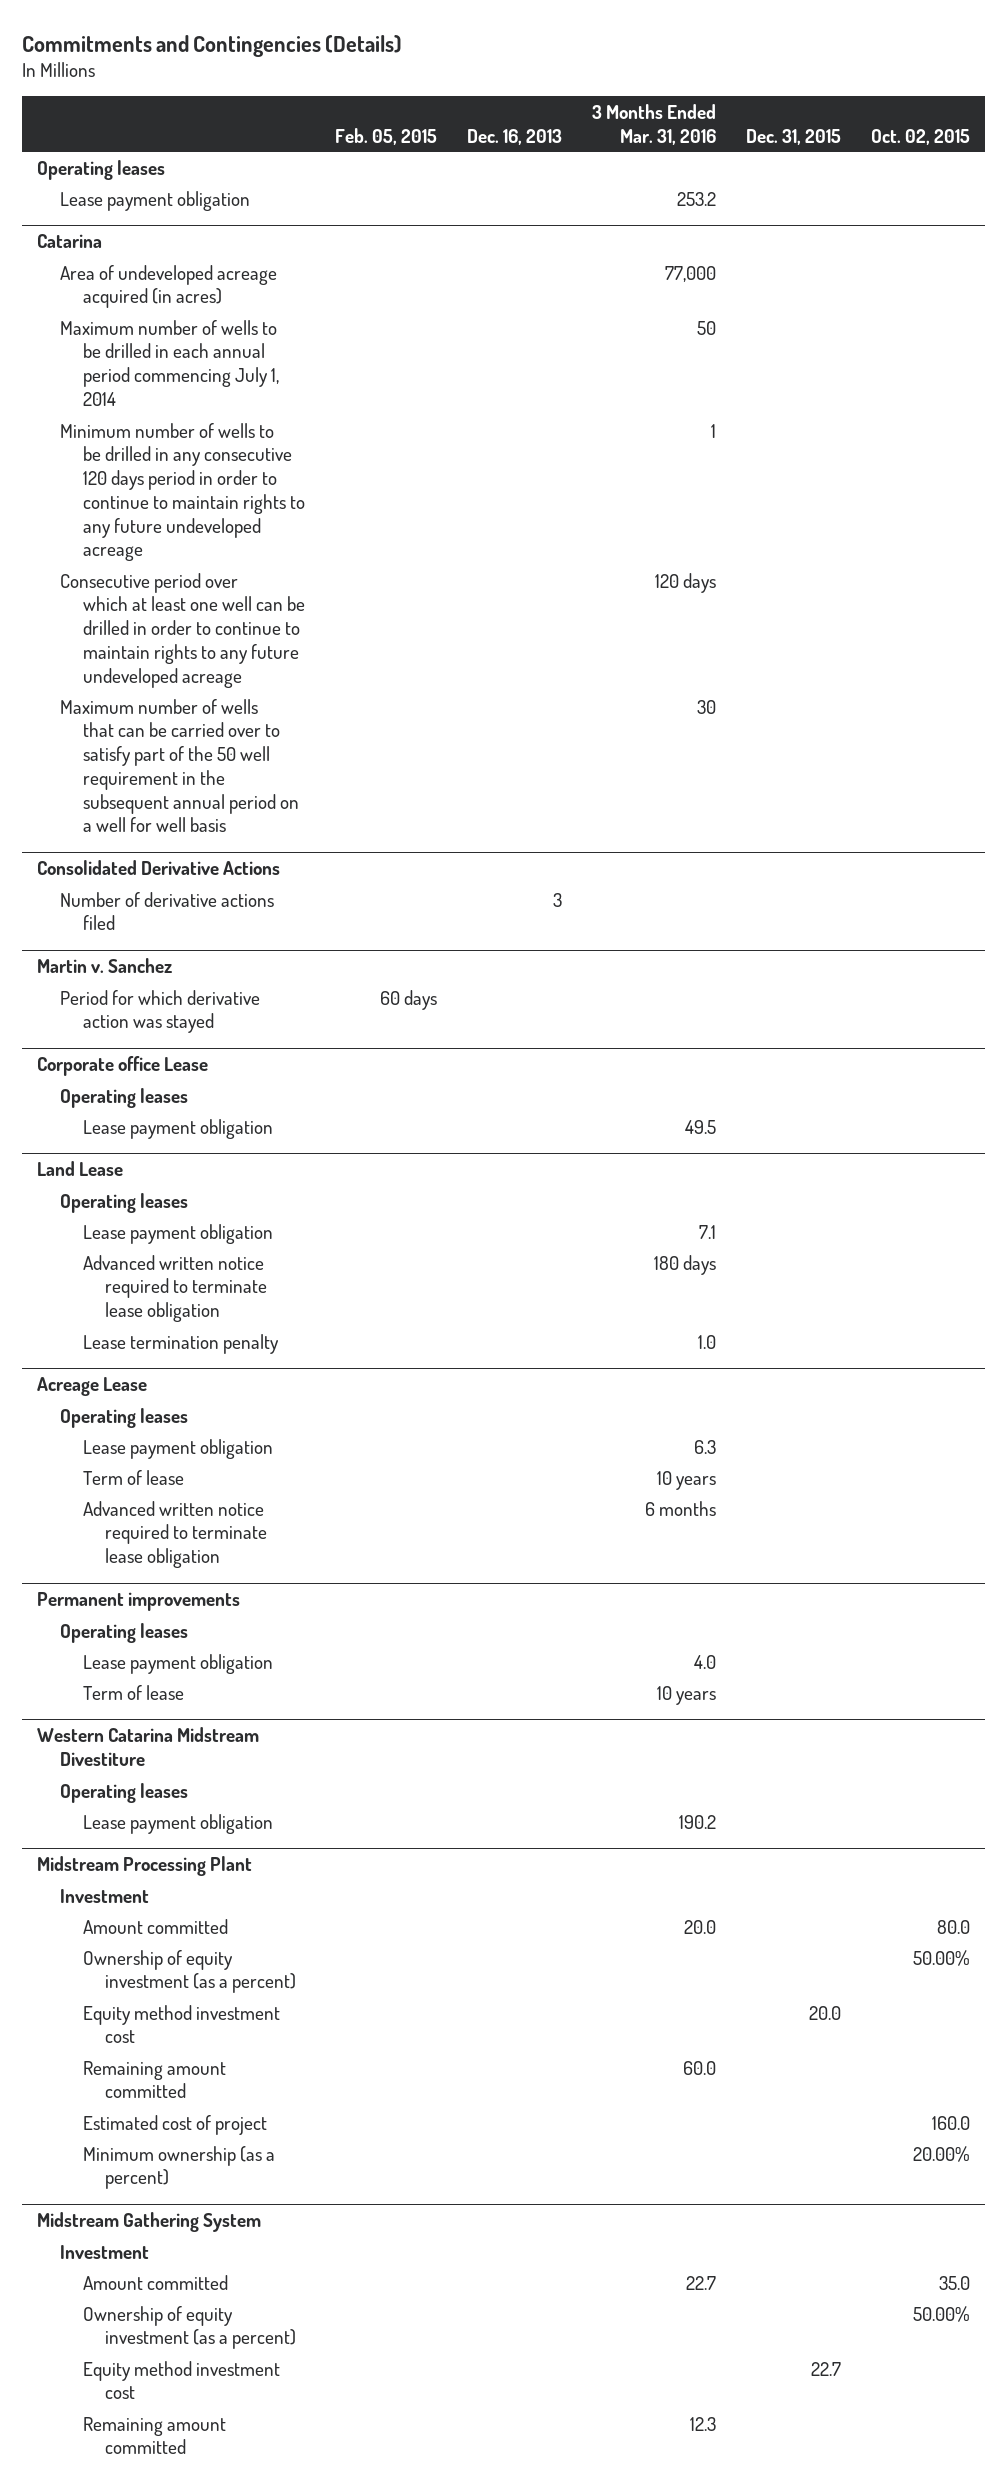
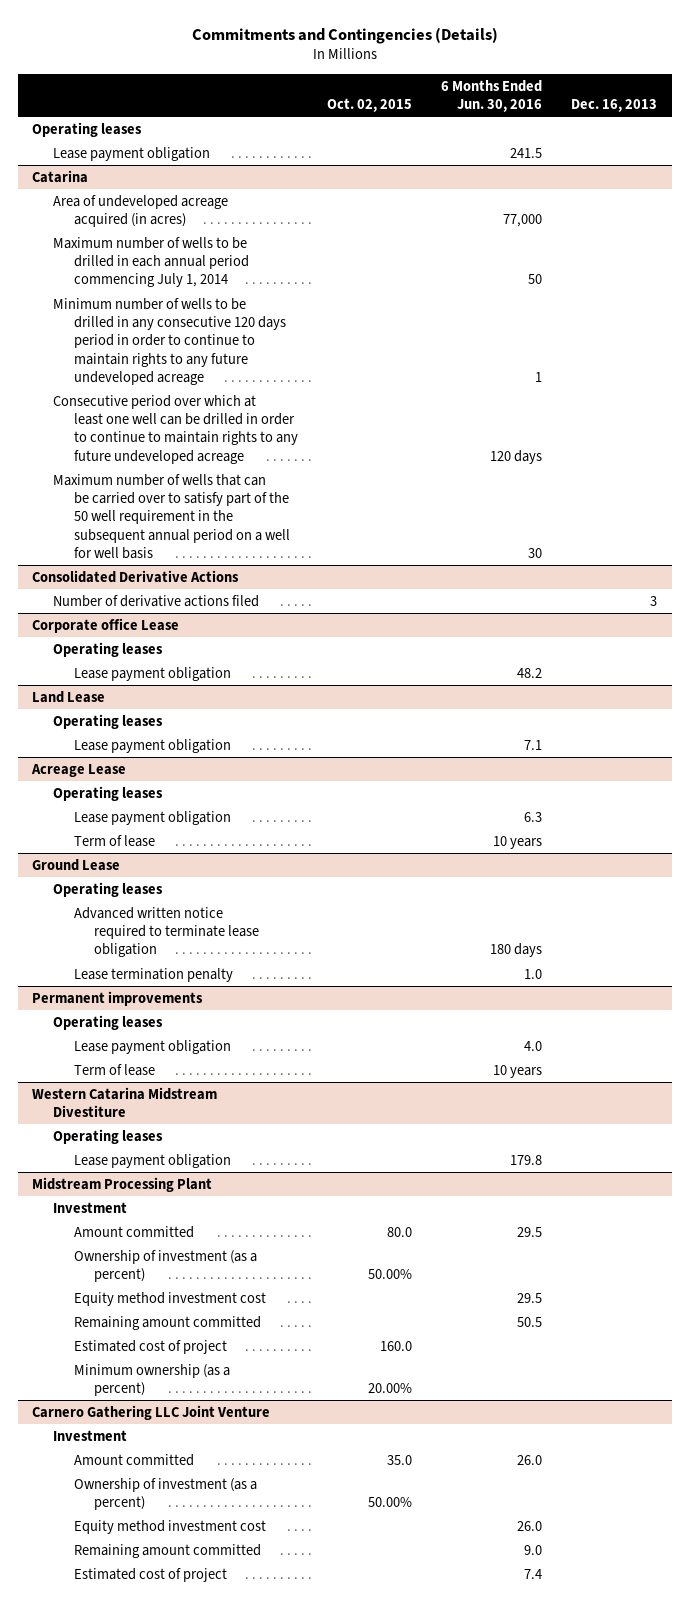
- | Feb. 05, 2015 | Dec. 16, 2013 | 3 Months Ended Mar. 31, 2016 | Dec. 31, 2015 | Oct. 02, 2015
+ | Oct. 02, 2015 | 6 Months Ended Jun. 30, 2016 | Dec. 16, 2013
- Martin v. Sanchez
- Period for which derivative action was stayed | 60 days | | | |
@ Land Lease
- Advanced written notice required to terminate lease obligation | | | 180 days | |
- Lease termination penalty | | | 1.0 | |
@ Acreage Lease
- Advanced written notice required to terminate lease obligation | | | 6 months | |
+ Ground Lease
+ Operating leases
+ Advanced written notice required to terminate lease obligation | | 180 days |
+ Lease termination penalty | | 1.0 |
@ Midstream Processing Plant
- Ownership of equity investment (as a percent) | | | | | 50.00%
+ Ownership of investment (as a percent) | 50.00% | |
- Midstream Gathering System
+ Carnero Gathering LLC Joint Venture
- Ownership of equity investment (as a percent) | | | | | 50.00%
+ Ownership of investment (as a percent) | 50.00% | |
+ Estimated cost of project | | 7.4 |

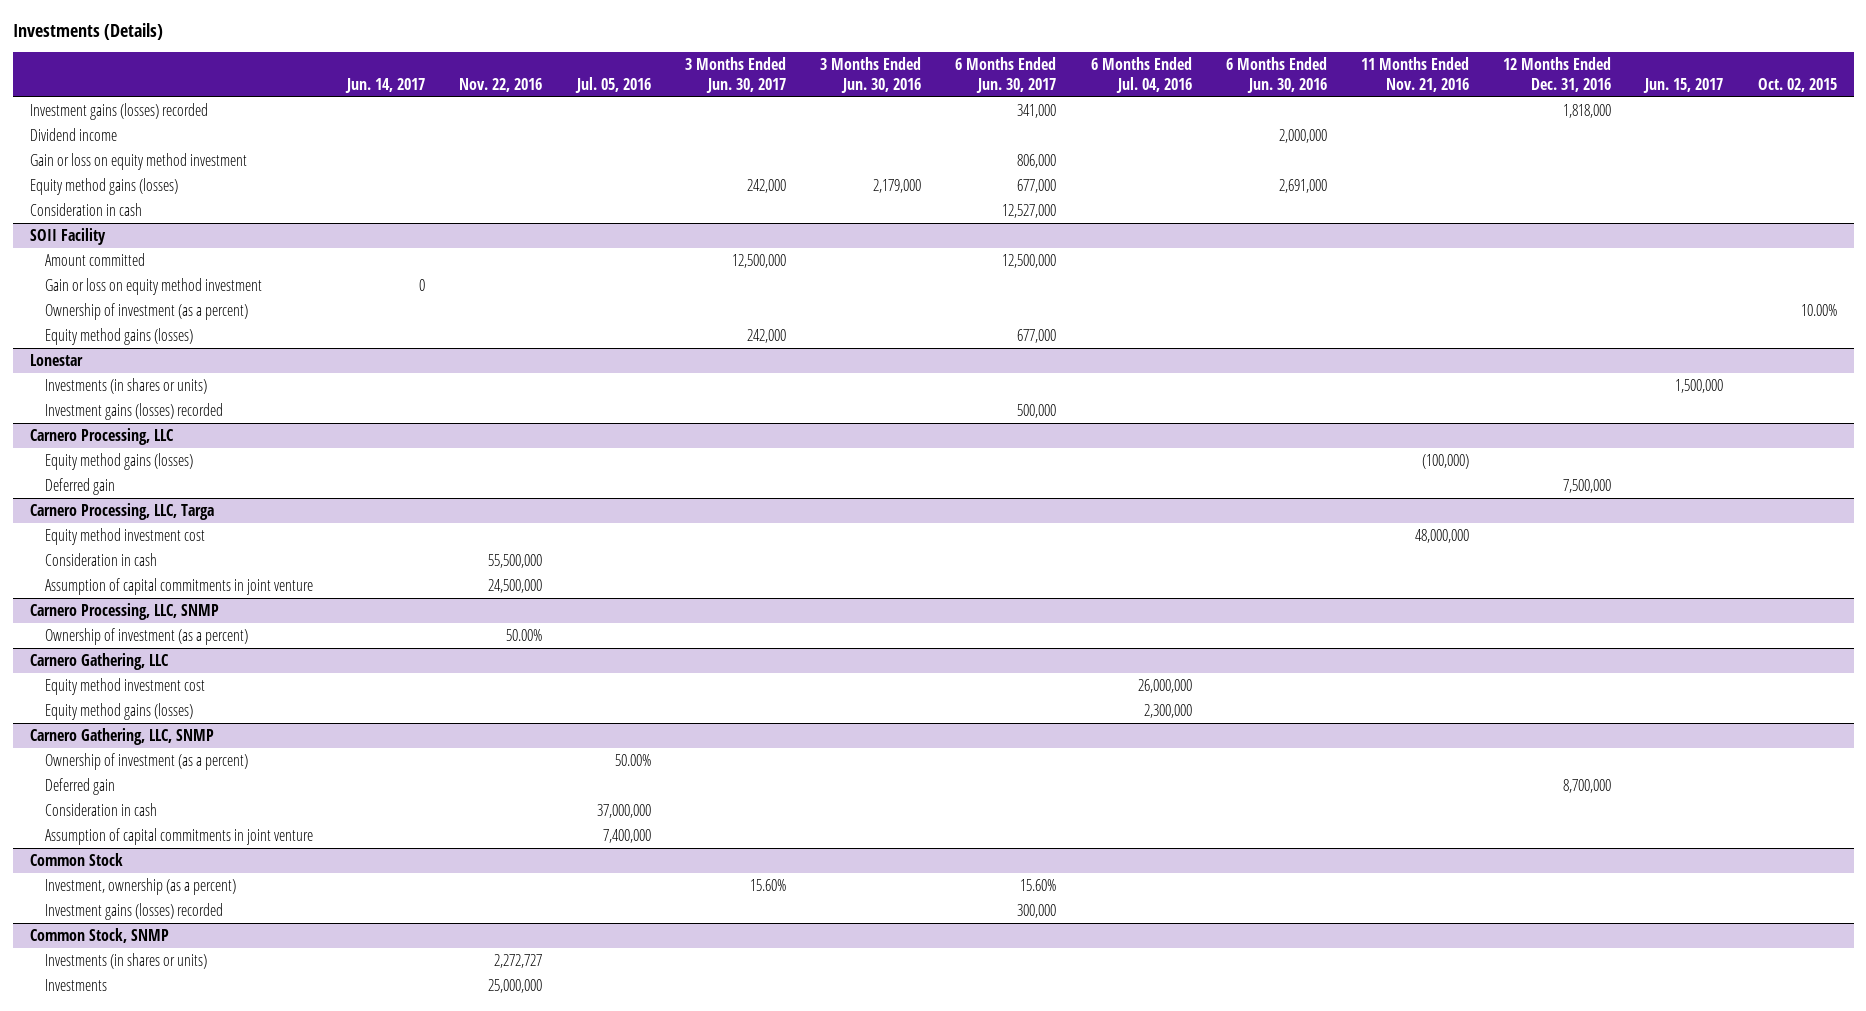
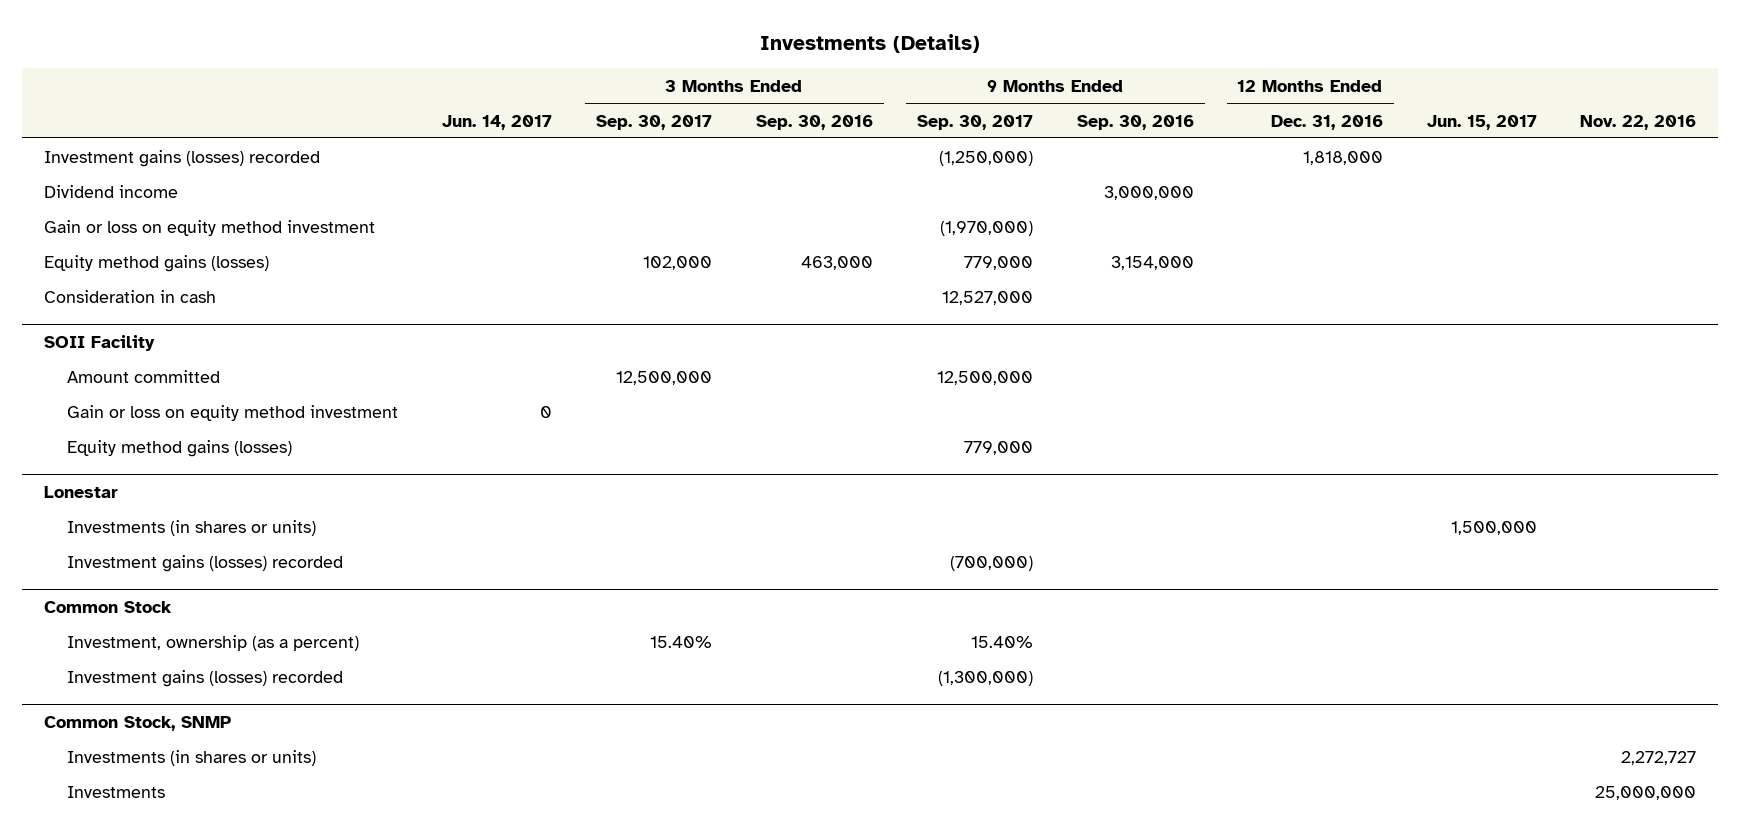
- | Jun. 14, 2017 | Nov. 22, 2016 | Jul. 05, 2016 | 3 Months Ended Jun. 30, 2017 | 3 Months Ended Jun. 30, 2016 | 6 Months Ended Jun. 30, 2017 | 6 Months Ended Jul. 04, 2016 | 6 Months Ended Jun. 30, 2016 | 11 Months Ended Nov. 21, 2016 | 12 Months Ended Dec. 31, 2016 | Jun. 15, 2017 | Oct. 02, 2015
+ | Jun. 14, 2017 | 3 Months Ended Sep. 30, 2017 | 3 Months Ended Sep. 30, 2016 | 9 Months Ended Sep. 30, 2017 | 9 Months Ended Sep. 30, 2016 | 12 Months Ended Dec. 31, 2016 | Jun. 15, 2017 | Nov. 22, 2016
@ SOII Facility
- Ownership of investment (as a percent) | | | | | | | | | | | | 10.00%
- Carnero Processing, LLC
- Equity method gains (losses) | | | | | | | | | (100,000) | | |
- Deferred gain | | | | | | | | | | 7,500,000 | |
- Carnero Processing, LLC, Targa
- Equity method investment cost | | | | | | | | | 48,000,000 | | |
- Consideration in cash | | 55,500,000 | | | | | | | | | |
- Assumption of capital commitments in joint venture | | 24,500,000 | | | | | | | | | |
- Carnero Processing, LLC, SNMP
- Ownership of investment (as a percent) | | 50.00% | | | | | | | | | |
- Carnero Gathering, LLC
- Equity method investment cost | | | | | | | 26,000,000 | | | | |
- Equity method gains (losses) | | | | | | | 2,300,000 | | | | |
- Carnero Gathering, LLC, SNMP
- Ownership of investment (as a percent) | | | 50.00% | | | | | | | | |
- Deferred gain | | | | | | | | | | 8,700,000 | |
- Consideration in cash | | | 37,000,000 | | | | | | | | |
- Assumption of capital commitments in joint venture | | | 7,400,000 | | | | | | | | |

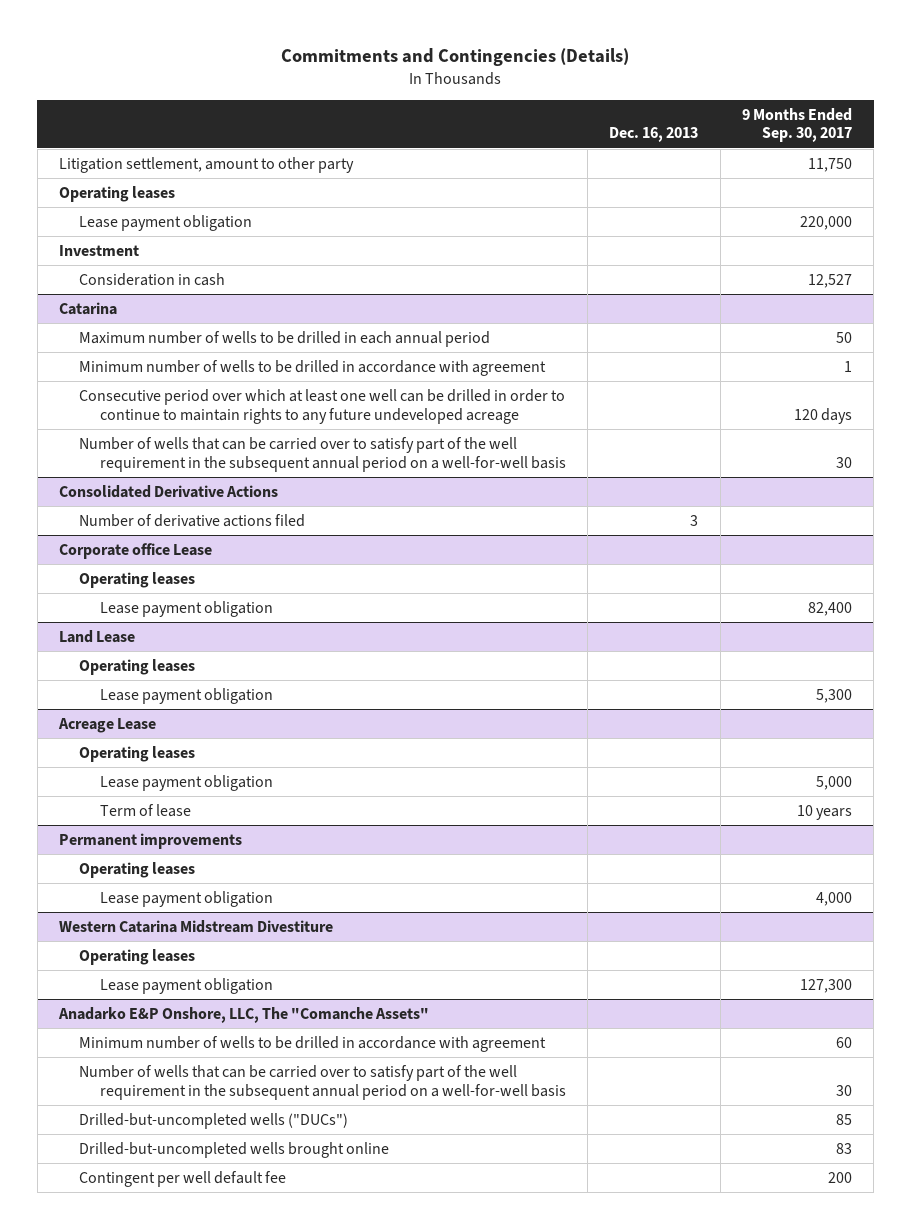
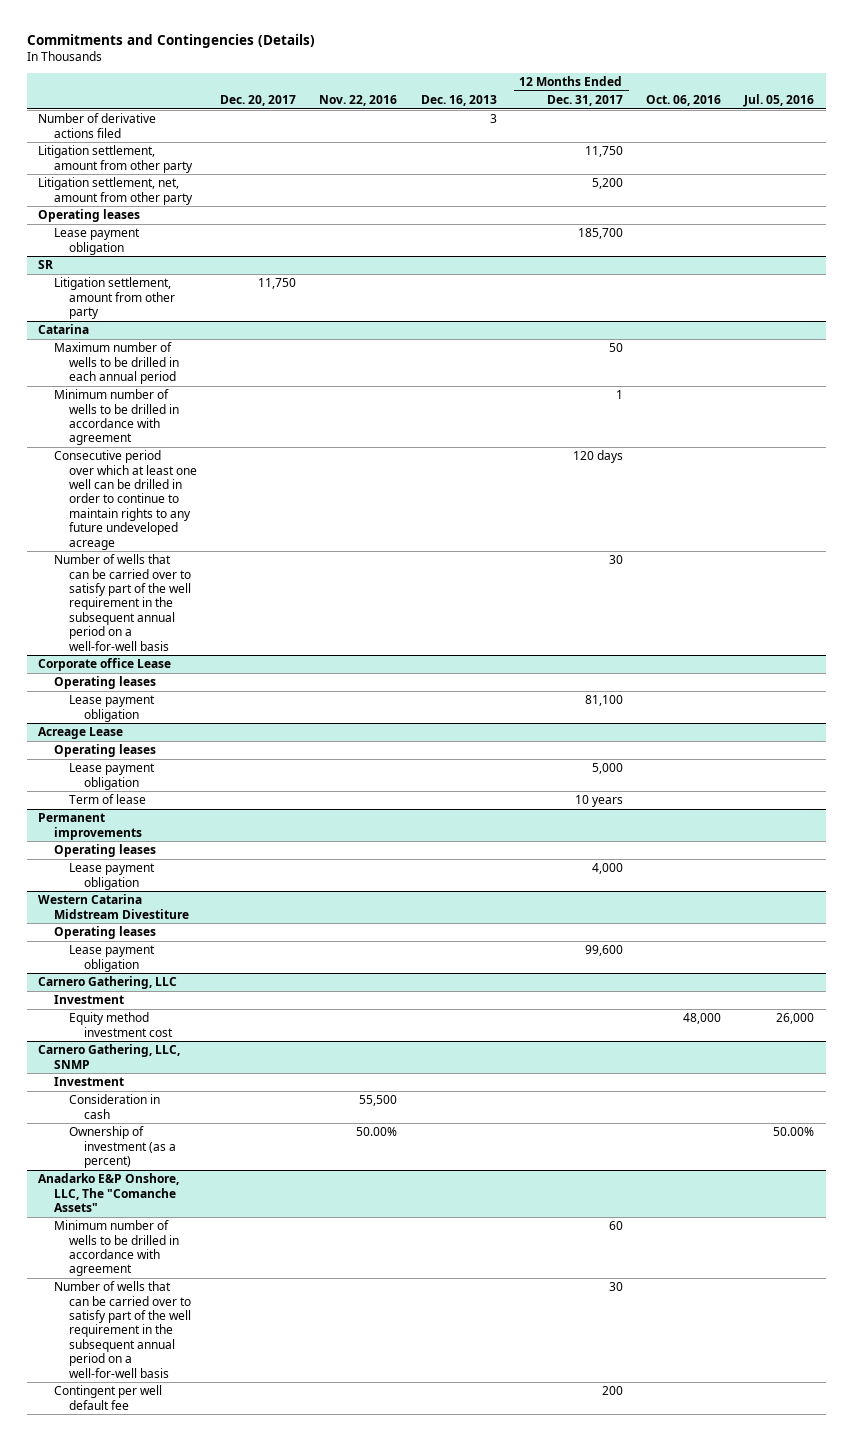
- | Dec. 16, 2013 | 9 Months Ended Sep. 30, 2017
+ | Dec. 20, 2017 | Nov. 22, 2016 | Dec. 16, 2013 | 12 Months Ended Dec. 31, 2017 | Oct. 06, 2016 | Jul. 05, 2016
- Litigation settlement, amount to other party | | 11,750
+ Number of derivative actions filed | | | 3 | | |
+ Litigation settlement, amount from other party | | | | 11,750 | |
+ Litigation settlement, net, amount from other party | | | | 5,200 | |
- Investment
- Consideration in cash | | 12,527
+ SR
+ Litigation settlement, amount from other party | 11,750 | | | | |
- Consolidated Derivative Actions
- Number of derivative actions filed | 3 |
- Land Lease
- Operating leases
- Lease payment obligation | | 5,300
+ Carnero Gathering, LLC
+ Investment
+ Equity method investment cost | | | | | 48,000 | 26,000
+ Carnero Gathering, LLC, SNMP
+ Investment
+ Consideration in cash | | 55,500 | | | |
+ Ownership of investment (as a percent) | | 50.00% | | | | 50.00%
@ Anadarko E&P Onshore, LLC, The "Comanche Assets"
- Drilled-but-uncompleted wells ("DUCs") | | 85
- Drilled-but-uncompleted wells brought online | | 83

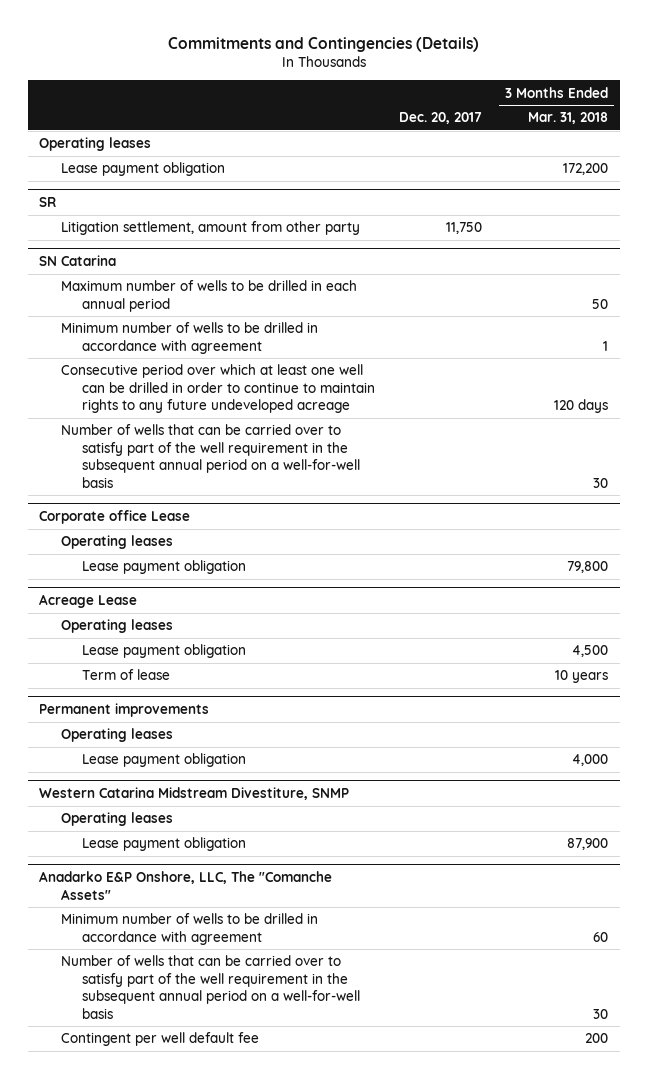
- | Dec. 20, 2017 | Nov. 22, 2016 | Dec. 16, 2013 | 12 Months Ended Dec. 31, 2017 | Oct. 06, 2016 | Jul. 05, 2016
+ | Dec. 20, 2017 | 3 Months Ended Mar. 31, 2018
- Number of derivative actions filed | | | 3 | | |
- Litigation settlement, amount from other party | | | | 11,750 | |
- Litigation settlement, net, amount from other party | | | | 5,200 | |
- Catarina
+ SN Catarina
- Western Catarina Midstream Divestiture
+ Western Catarina Midstream Divestiture, SNMP
- Carnero Gathering, LLC
- Investment
- Equity method investment cost | | | | | 48,000 | 26,000
- Carnero Gathering, LLC, SNMP
- Investment
- Consideration in cash | | 55,500 | | | |
- Ownership of investment (as a percent) | | 50.00% | | | | 50.00%

